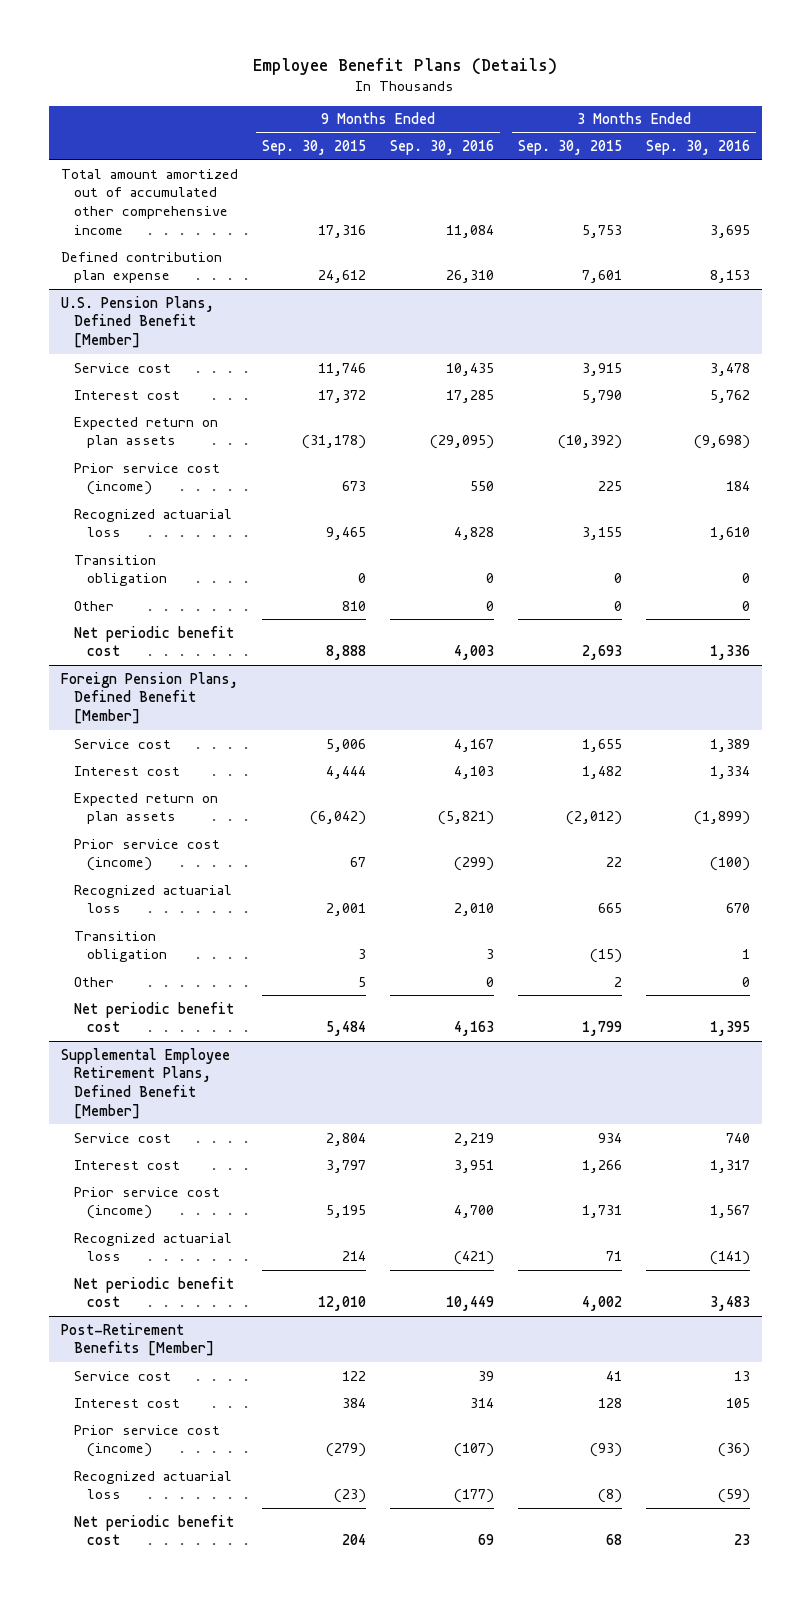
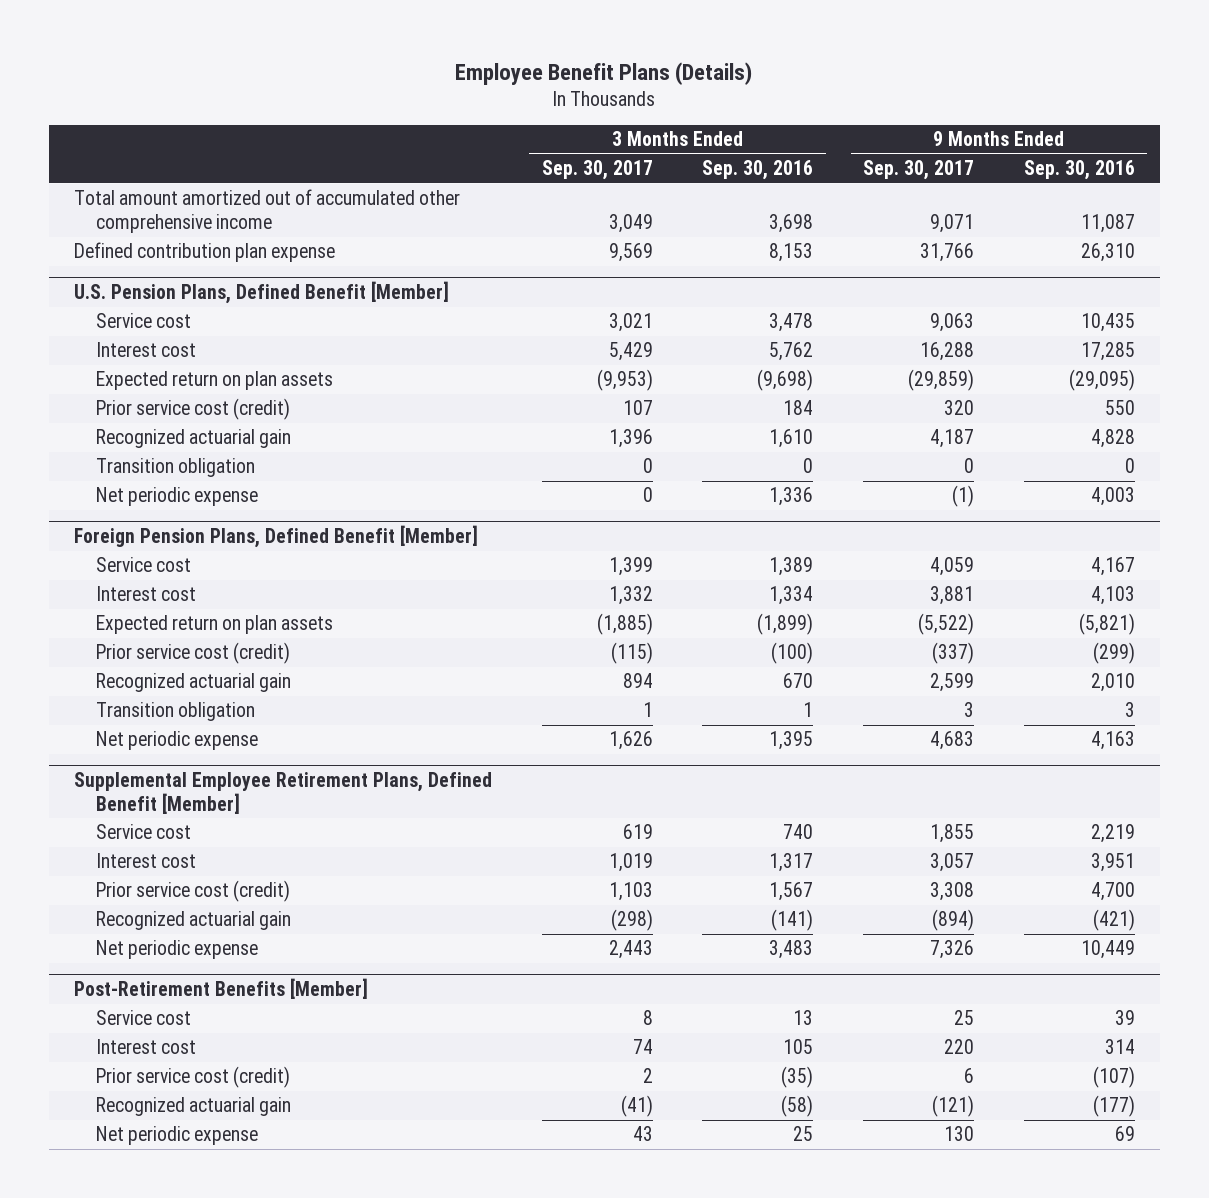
- | 9 Months Ended Sep. 30, 2015 | 9 Months Ended Sep. 30, 2016 | 3 Months Ended Sep. 30, 2015 | 3 Months Ended Sep. 30, 2016
+ | 3 Months Ended Sep. 30, 2017 | 3 Months Ended Sep. 30, 2016 | 9 Months Ended Sep. 30, 2017 | 9 Months Ended Sep. 30, 2016
- Total amount amortized out of accumulated other comprehensive income | 17,316 | 11,084 | 5,753 | 3,695
+ Total amount amortized out of accumulated other comprehensive income | 3,049 | 3,698 | 9,071 | 11,087
@ U.S. Pension Plans, Defined Benefit [Member]
- Prior service cost (income) | 673 | 550 | 225 | 184
- Recognized actuarial loss | 9,465 | 4,828 | 3,155 | 1,610
+ Prior service cost (credit) | 107 | 184 | 320 | 550
+ Recognized actuarial gain | 1,396 | 1,610 | 4,187 | 4,828
- Other | 810 | 0 | 0 | 0
- Net periodic benefit cost | 8,888 | 4,003 | 2,693 | 1,336
+ Net periodic expense | 0 | 1,336 | (1) | 4,003
@ Foreign Pension Plans, Defined Benefit [Member]
- Prior service cost (income) | 67 | (299) | 22 | (100)
- Recognized actuarial loss | 2,001 | 2,010 | 665 | 670
+ Prior service cost (credit) | (115) | (100) | (337) | (299)
+ Recognized actuarial gain | 894 | 670 | 2,599 | 2,010
- Other | 5 | 0 | 2 | 0
- Net periodic benefit cost | 5,484 | 4,163 | 1,799 | 1,395
+ Net periodic expense | 1,626 | 1,395 | 4,683 | 4,163
@ Supplemental Employee Retirement Plans, Defined Benefit [Member]
- Prior service cost (income) | 5,195 | 4,700 | 1,731 | 1,567
- Recognized actuarial loss | 214 | (421) | 71 | (141)
- Net periodic benefit cost | 12,010 | 10,449 | 4,002 | 3,483
+ Prior service cost (credit) | 1,103 | 1,567 | 3,308 | 4,700
+ Recognized actuarial gain | (298) | (141) | (894) | (421)
+ Net periodic expense | 2,443 | 3,483 | 7,326 | 10,449
@ Post-Retirement Benefits [Member]
- Prior service cost (income) | (279) | (107) | (93) | (36)
- Recognized actuarial loss | (23) | (177) | (8) | (59)
- Net periodic benefit cost | 204 | 69 | 68 | 23
+ Prior service cost (credit) | 2 | (35) | 6 | (107)
+ Recognized actuarial gain | (41) | (58) | (121) | (177)
+ Net periodic expense | 43 | 25 | 130 | 69

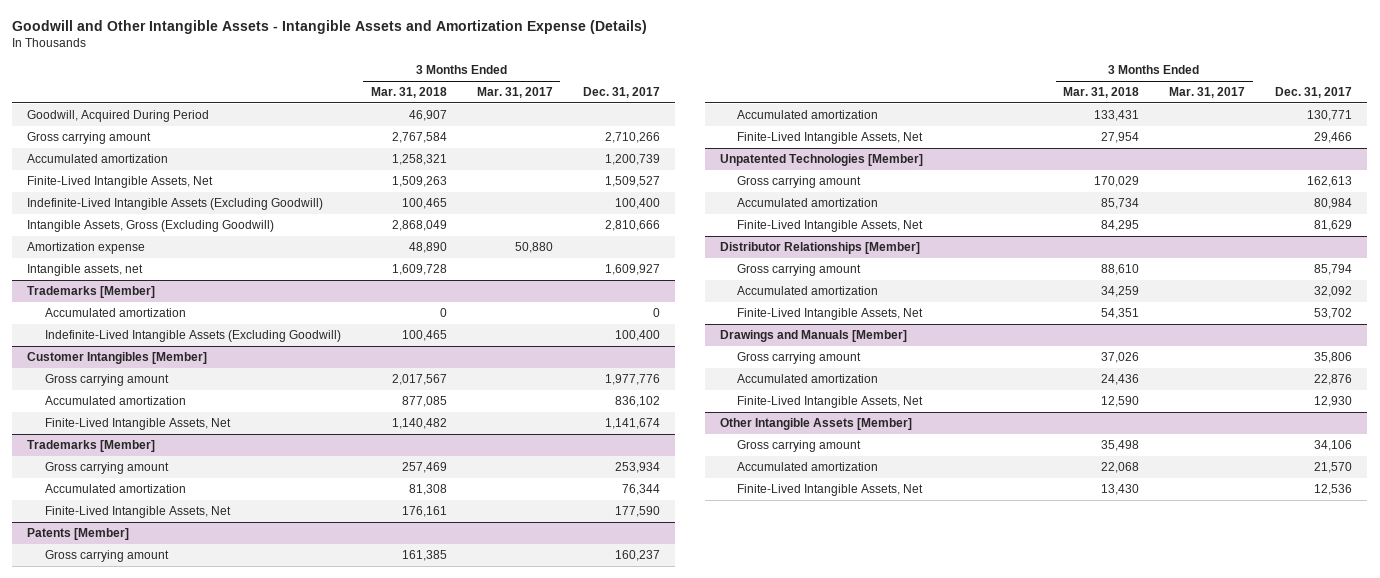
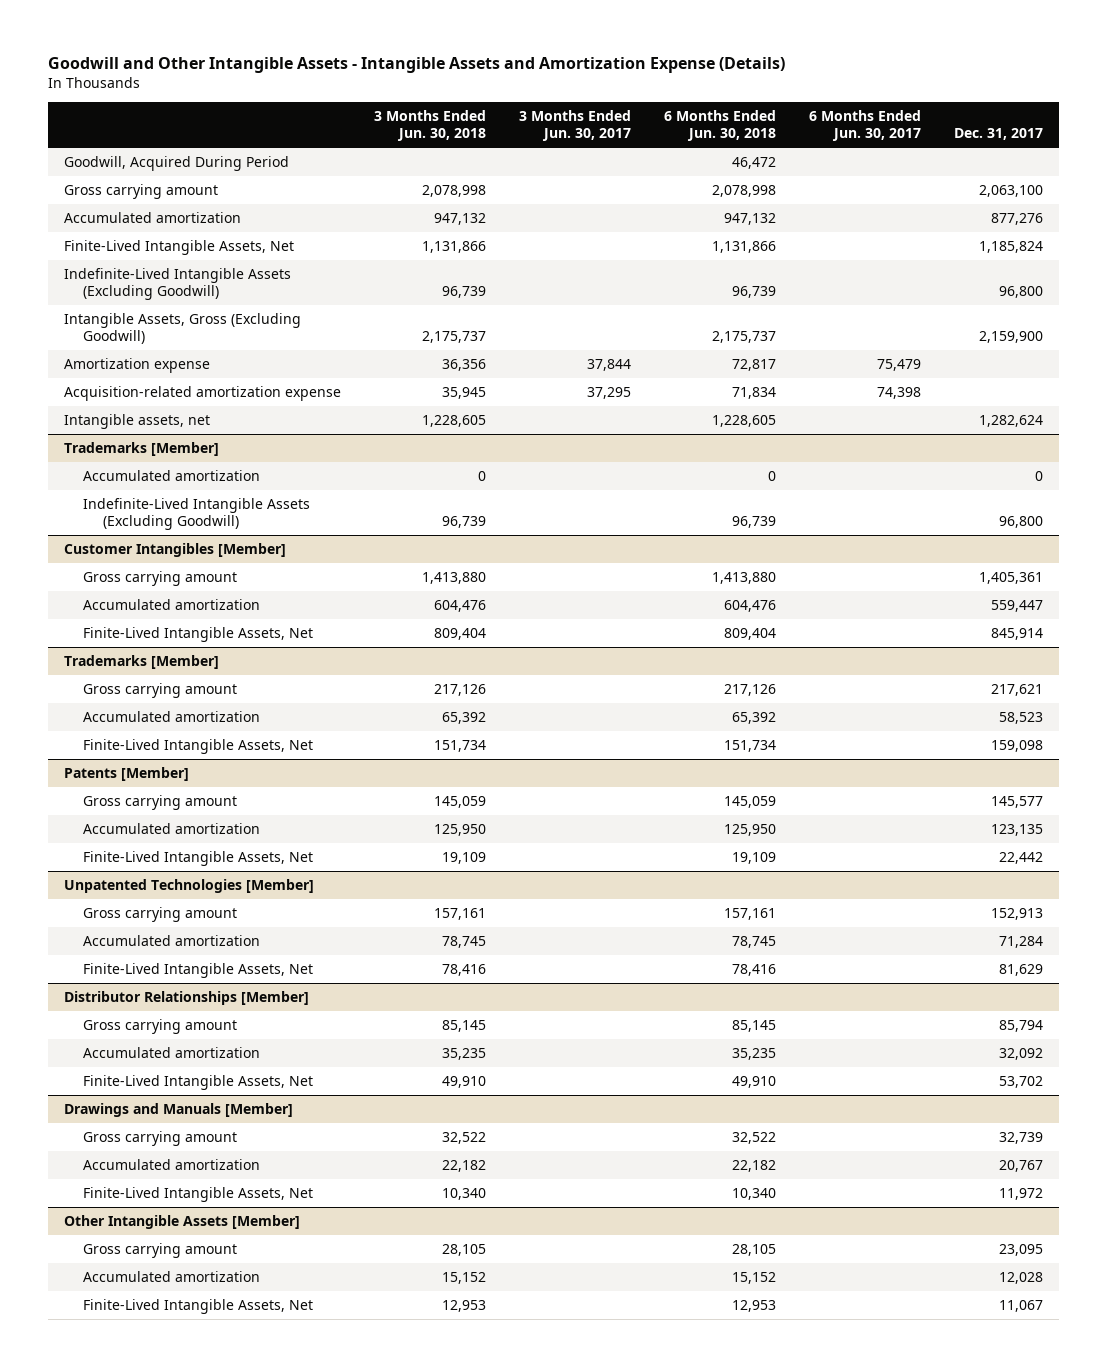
- | 3 Months Ended Mar. 31, 2018 | 3 Months Ended Mar. 31, 2017 | Dec. 31, 2017
+ | 3 Months Ended Jun. 30, 2018 | 3 Months Ended Jun. 30, 2017 | 6 Months Ended Jun. 30, 2018 | 6 Months Ended Jun. 30, 2017 | Dec. 31, 2017
- Gross carrying amount | 2,767,584 | | 2,710,266
- Accumulated amortization | 1,258,321 | | 1,200,739
- Finite-Lived Intangible Assets, Net | 1,509,263 | | 1,509,527
- Indefinite-Lived Intangible Assets (Excluding Goodwill) | 100,465 | | 100,400
- Intangible Assets, Gross (Excluding Goodwill) | 2,868,049 | | 2,810,666
+ Gross carrying amount | 2,078,998 | | 2,078,998 | | 2,063,100
+ Accumulated amortization | 947,132 | | 947,132 | | 877,276
+ Finite-Lived Intangible Assets, Net | 1,131,866 | | 1,131,866 | | 1,185,824
+ Indefinite-Lived Intangible Assets (Excluding Goodwill) | 96,739 | | 96,739 | | 96,800
+ Intangible Assets, Gross (Excluding Goodwill) | 2,175,737 | | 2,175,737 | | 2,159,900
- Intangible assets, net | 1,609,728 | | 1,609,927
+ Acquisition-related amortization expense | 35,945 | 37,295 | 71,834 | 74,398 |
+ Intangible assets, net | 1,228,605 | | 1,228,605 | | 1,282,624
@ Trademarks [Member]
- Indefinite-Lived Intangible Assets (Excluding Goodwill) | 100,465 | | 100,400
+ Indefinite-Lived Intangible Assets (Excluding Goodwill) | 96,739 | | 96,739 | | 96,800
@ Customer Intangibles [Member]
- Gross carrying amount | 2,017,567 | | 1,977,776
- Accumulated amortization | 877,085 | | 836,102
- Finite-Lived Intangible Assets, Net | 1,140,482 | | 1,141,674
+ Gross carrying amount | 1,413,880 | | 1,413,880 | | 1,405,361
+ Accumulated amortization | 604,476 | | 604,476 | | 559,447
+ Finite-Lived Intangible Assets, Net | 809,404 | | 809,404 | | 845,914
@ Trademarks [Member]
- Gross carrying amount | 257,469 | | 253,934
- Accumulated amortization | 81,308 | | 76,344
- Finite-Lived Intangible Assets, Net | 176,161 | | 177,590
+ Gross carrying amount | 217,126 | | 217,126 | | 217,621
+ Accumulated amortization | 65,392 | | 65,392 | | 58,523
+ Finite-Lived Intangible Assets, Net | 151,734 | | 151,734 | | 159,098
@ Patents [Member]
- Gross carrying amount | 161,385 | | 160,237
- Accumulated amortization | 133,431 | | 130,771
- Finite-Lived Intangible Assets, Net | 27,954 | | 29,466
+ Gross carrying amount | 145,059 | | 145,059 | | 145,577
+ Accumulated amortization | 125,950 | | 125,950 | | 123,135
+ Finite-Lived Intangible Assets, Net | 19,109 | | 19,109 | | 22,442
@ Unpatented Technologies [Member]
- Gross carrying amount | 170,029 | | 162,613
- Accumulated amortization | 85,734 | | 80,984
+ Gross carrying amount | 157,161 | | 157,161 | | 152,913
+ Accumulated amortization | 78,745 | | 78,745 | | 71,284
@ Drawings and Manuals [Member]
- Gross carrying amount | 37,026 | | 35,806
- Accumulated amortization | 24,436 | | 22,876
- Finite-Lived Intangible Assets, Net | 12,590 | | 12,930
+ Gross carrying amount | 32,522 | | 32,522 | | 32,739
+ Accumulated amortization | 22,182 | | 22,182 | | 20,767
+ Finite-Lived Intangible Assets, Net | 10,340 | | 10,340 | | 11,972
@ Other Intangible Assets [Member]
- Gross carrying amount | 35,498 | | 34,106
- Accumulated amortization | 22,068 | | 21,570
- Finite-Lived Intangible Assets, Net | 13,430 | | 12,536
+ Gross carrying amount | 28,105 | | 28,105 | | 23,095
+ Accumulated amortization | 15,152 | | 15,152 | | 12,028
+ Finite-Lived Intangible Assets, Net | 12,953 | | 12,953 | | 11,067

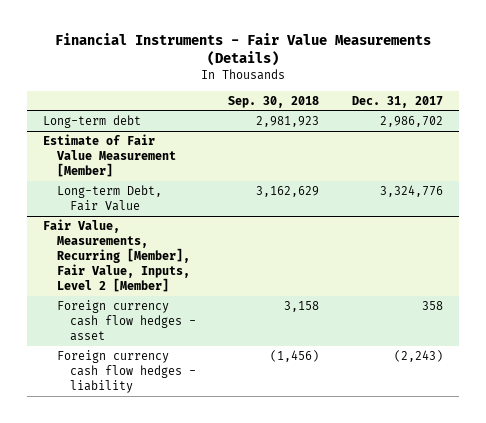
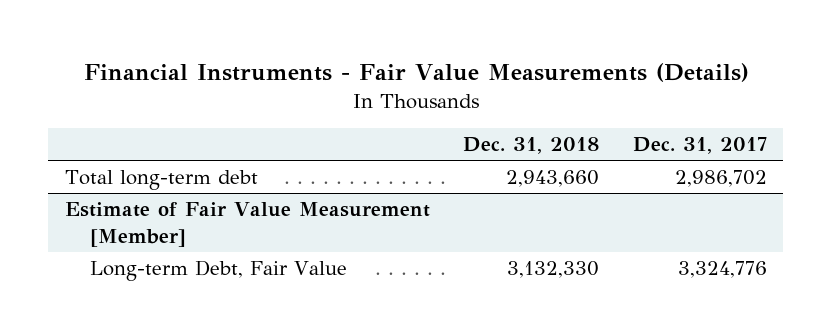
- | Sep. 30, 2018 | Dec. 31, 2017
+ | Dec. 31, 2018 | Dec. 31, 2017
- Long-term debt | 2,981,923 | 2,986,702
+ Total long-term debt | 2,943,660 | 2,986,702
- Fair Value, Measurements, Recurring [Member], Fair Value, Inputs, Level 2 [Member]
- Foreign currency cash flow hedges - asset | 3,158 | 358
- Foreign currency cash flow hedges - liability | (1,456) | (2,243)

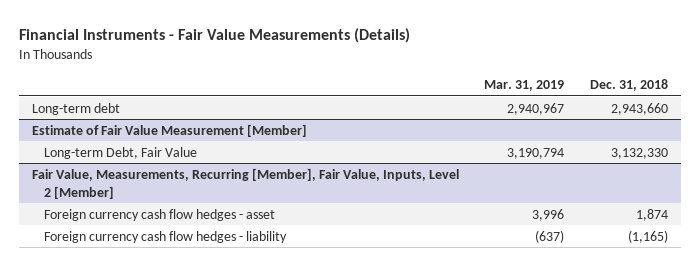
- | Dec. 31, 2018 | Dec. 31, 2017
+ | Mar. 31, 2019 | Dec. 31, 2018
- Total long-term debt | 2,943,660 | 2,986,702
+ Long-term debt | 2,940,967 | 2,943,660
+ Fair Value, Measurements, Recurring [Member], Fair Value, Inputs, Level 2 [Member]
+ Foreign currency cash flow hedges - asset | 3,996 | 1,874
+ Foreign currency cash flow hedges - liability | (637) | (1,165)

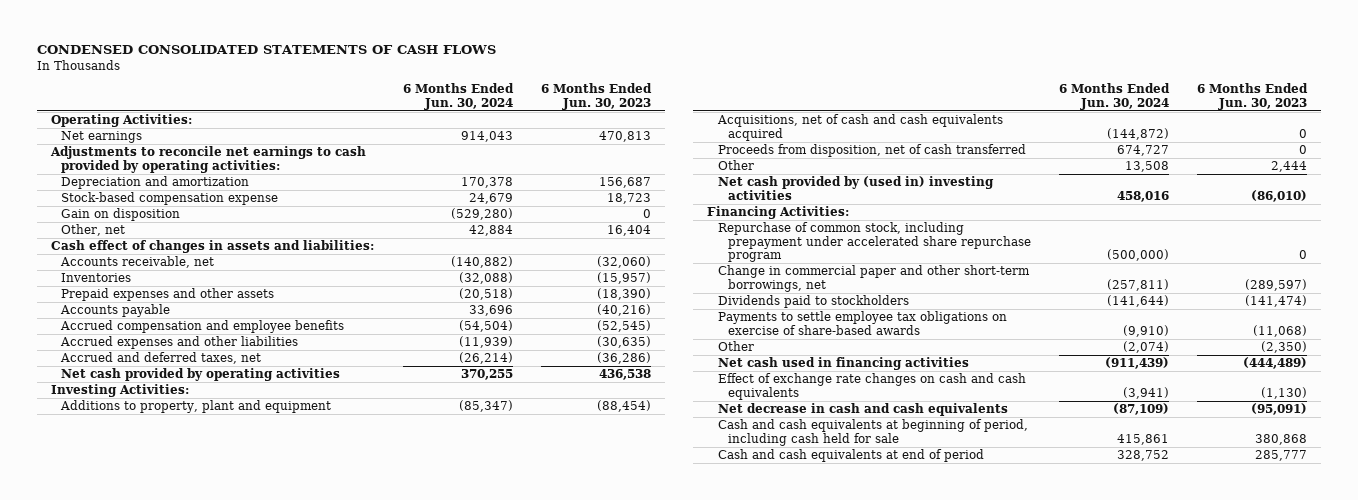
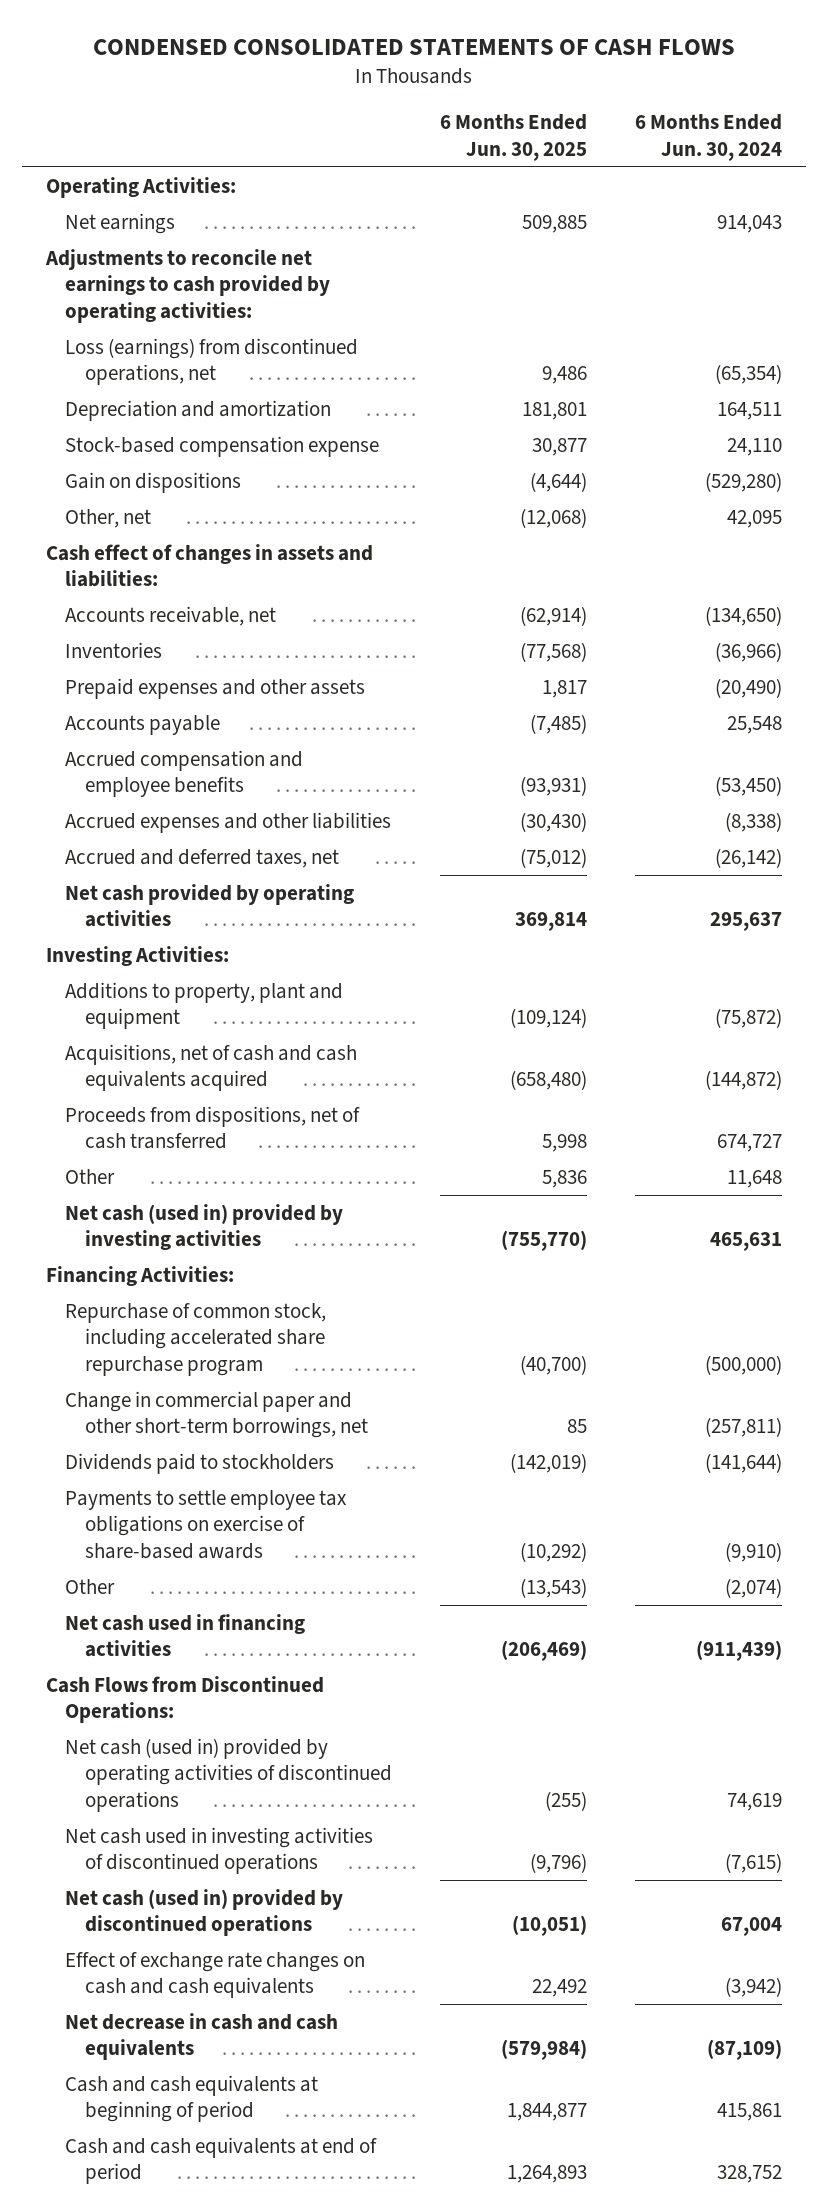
- | 6 Months Ended Jun. 30, 2024 | 6 Months Ended Jun. 30, 2023
+ | 6 Months Ended Jun. 30, 2025 | 6 Months Ended Jun. 30, 2024
- Depreciation and amortization | 170,378 | 156,687
- Stock-based compensation expense | 24,679 | 18,723
- Gain on disposition | (529,280) | 0
- Other, net | 42,884 | 16,404
+ Loss (earnings) from discontinued operations, net | 9,486 | (65,354)
+ Depreciation and amortization | 181,801 | 164,511
+ Stock-based compensation expense | 30,877 | 24,110
+ Gain on dispositions | (4,644) | (529,280)
+ Other, net | (12,068) | 42,095
- Accounts receivable, net | (140,882) | (32,060)
- Inventories | (32,088) | (15,957)
- Prepaid expenses and other assets | (20,518) | (18,390)
- Accounts payable | 33,696 | (40,216)
- Accrued compensation and employee benefits | (54,504) | (52,545)
- Accrued expenses and other liabilities | (11,939) | (30,635)
- Accrued and deferred taxes, net | (26,214) | (36,286)
- Net cash provided by operating activities | 370,255 | 436,538
+ Accounts receivable, net | (62,914) | (134,650)
+ Inventories | (77,568) | (36,966)
+ Prepaid expenses and other assets | 1,817 | (20,490)
+ Accounts payable | (7,485) | 25,548
+ Accrued compensation and employee benefits | (93,931) | (53,450)
+ Accrued expenses and other liabilities | (30,430) | (8,338)
+ Accrued and deferred taxes, net | (75,012) | (26,142)
+ Net cash provided by operating activities | 369,814 | 295,637
- Additions to property, plant and equipment | (85,347) | (88,454)
+ Additions to property, plant and equipment | (109,124) | (75,872)
- Proceeds from disposition, net of cash transferred | 674,727 | 0
- Other | 13,508 | 2,444
- Net cash provided by (used in) investing activities | 458,016 | (86,010)
+ Proceeds from dispositions, net of cash transferred | 5,998 | 674,727
+ Other | 5,836 | 11,648
+ Net cash (used in) provided by investing activities | (755,770) | 465,631
- Repurchase of common stock, including prepayment under accelerated share repurchase program | (500,000) | 0
+ Repurchase of common stock, including accelerated share repurchase program | (40,700) | (500,000)
- Effect of exchange rate changes on cash and cash equivalents | (3,941) | (1,130)
+ Cash Flows from Discontinued Operations:
+ Net cash (used in) provided by operating activities of discontinued operations | (255) | 74,619
+ Net cash used in investing activities of discontinued operations | (9,796) | (7,615)
+ Net cash (used in) provided by discontinued operations | (10,051) | 67,004
+ Effect of exchange rate changes on cash and cash equivalents | 22,492 | (3,942)
- Cash and cash equivalents at beginning of period, including cash held for sale | 415,861 | 380,868
+ Cash and cash equivalents at beginning of period | 1,844,877 | 415,861

